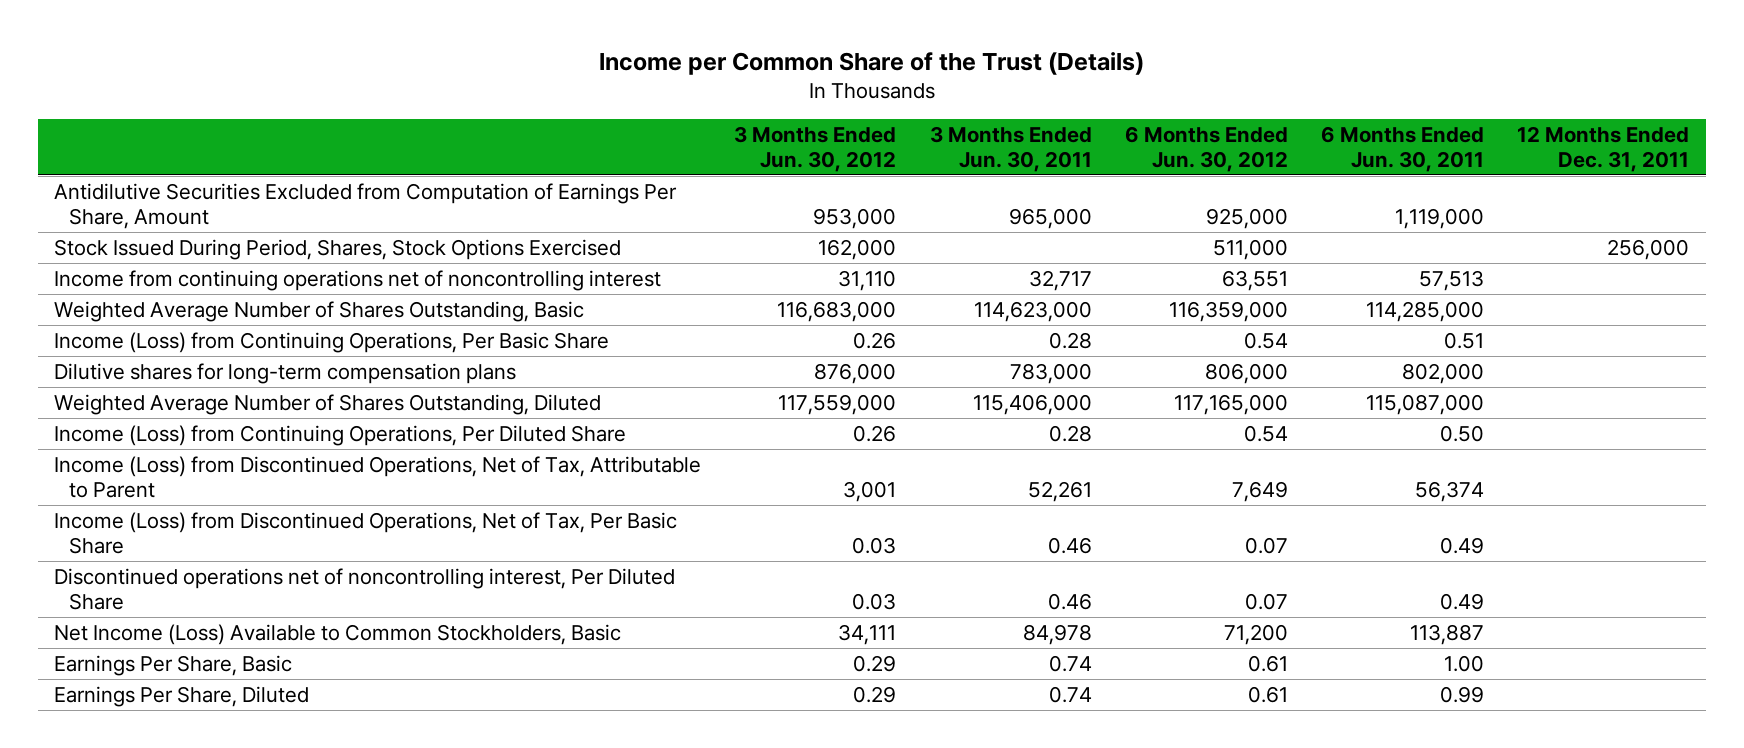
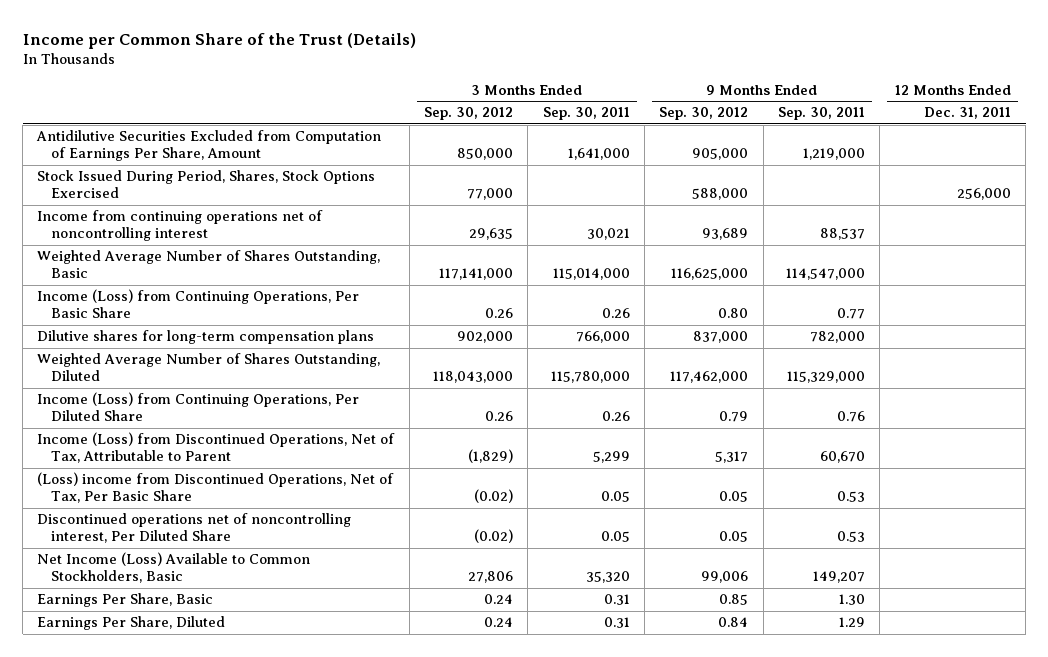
- | 3 Months Ended Jun. 30, 2012 | 3 Months Ended Jun. 30, 2011 | 6 Months Ended Jun. 30, 2012 | 6 Months Ended Jun. 30, 2011 | 12 Months Ended Dec. 31, 2011
+ | 3 Months Ended Sep. 30, 2012 | 3 Months Ended Sep. 30, 2011 | 9 Months Ended Sep. 30, 2012 | 9 Months Ended Sep. 30, 2011 | 12 Months Ended Dec. 31, 2011
- Income (Loss) from Discontinued Operations, Net of Tax, Per Basic Share | 0.03 | 0.46 | 0.07 | 0.49 |
+ (Loss) income from Discontinued Operations, Net of Tax, Per Basic Share | (0.02) | 0.05 | 0.05 | 0.53 |

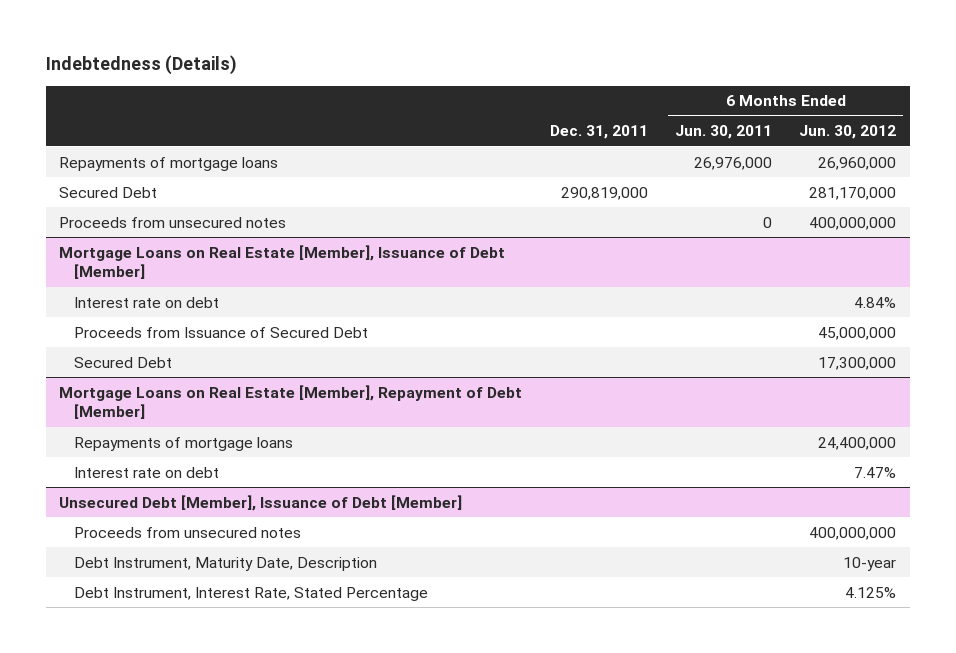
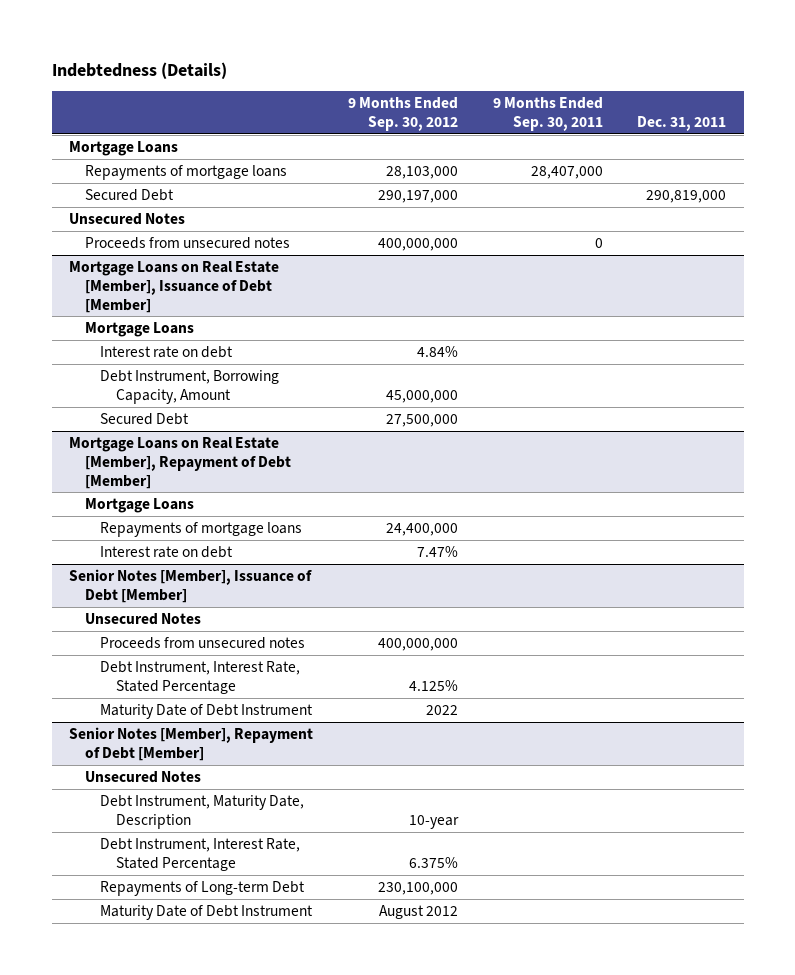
- | Dec. 31, 2011 | 6 Months Ended Jun. 30, 2011 | 6 Months Ended Jun. 30, 2012
+ | 9 Months Ended Sep. 30, 2012 | 9 Months Ended Sep. 30, 2011 | Dec. 31, 2011
+ Mortgage Loans
+ Unsecured Notes
@ Mortgage Loans on Real Estate [Member], Issuance of Debt [Member]
+ Mortgage Loans
- Proceeds from Issuance of Secured Debt | | | 45,000,000
+ Debt Instrument, Borrowing Capacity, Amount | 45,000,000 | |
@ Mortgage Loans on Real Estate [Member], Repayment of Debt [Member]
+ Mortgage Loans
- Unsecured Debt [Member], Issuance of Debt [Member]
+ Senior Notes [Member], Issuance of Debt [Member]
+ Unsecured Notes
- Debt Instrument, Maturity Date, Description | | | 10-year
+ Maturity Date of Debt Instrument | 2022 | |
+ Senior Notes [Member], Repayment of Debt [Member]
+ Unsecured Notes
+ Debt Instrument, Maturity Date, Description | 10-year | |
+ Debt Instrument, Interest Rate, Stated Percentage | 6.375% | |
+ Repayments of Long-term Debt | 230,100,000 | |
+ Maturity Date of Debt Instrument | August 2012 | |

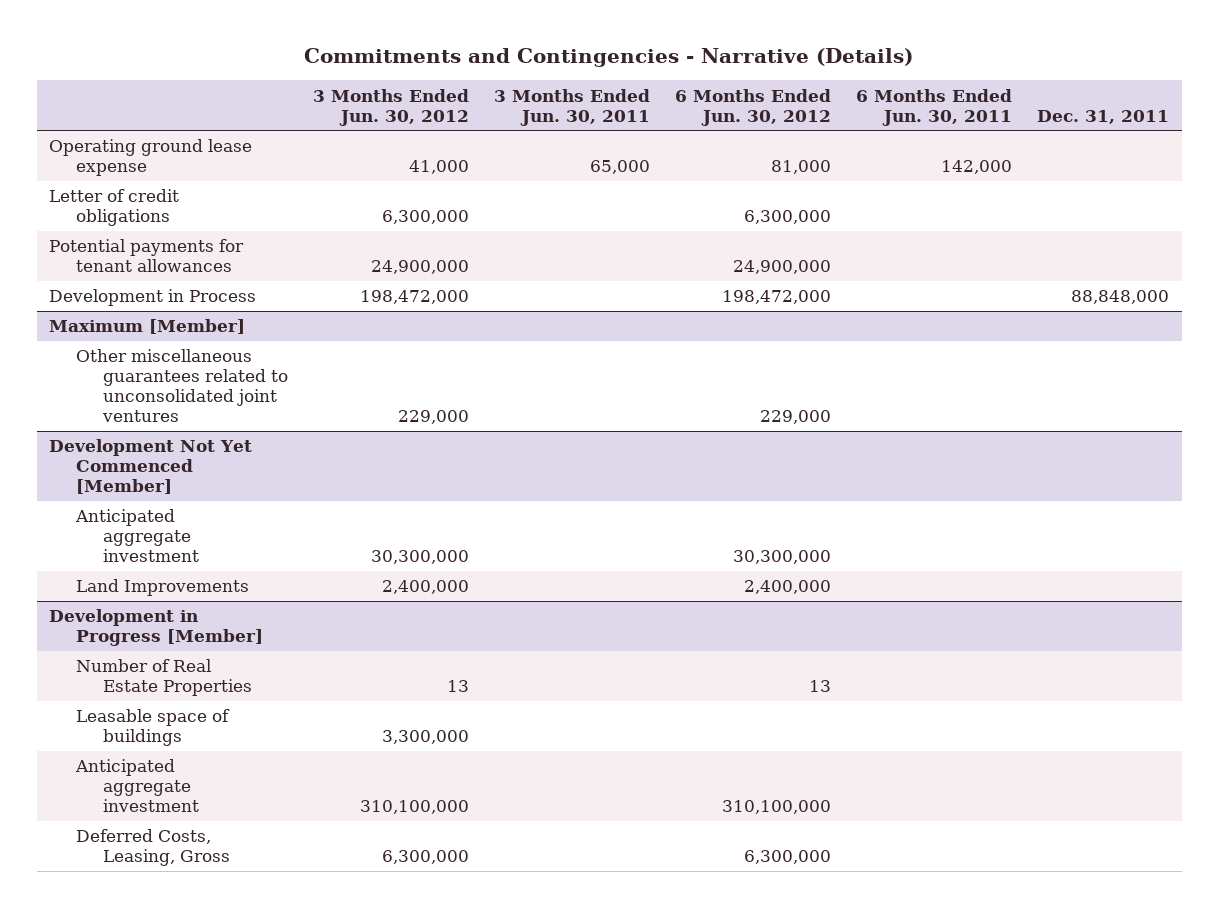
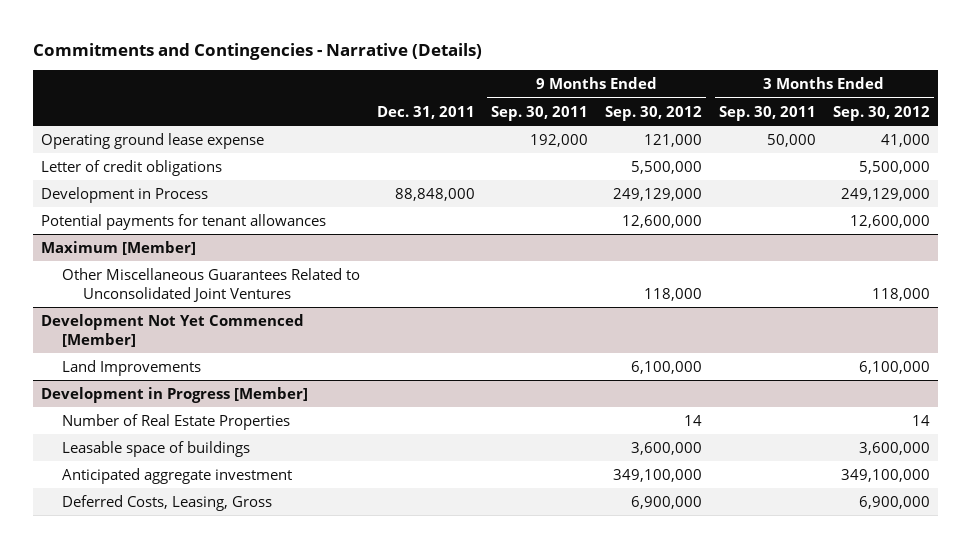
- | 3 Months Ended Jun. 30, 2012 | 3 Months Ended Jun. 30, 2011 | 6 Months Ended Jun. 30, 2012 | 6 Months Ended Jun. 30, 2011 | Dec. 31, 2011
+ | Dec. 31, 2011 | 9 Months Ended Sep. 30, 2011 | 9 Months Ended Sep. 30, 2012 | 3 Months Ended Sep. 30, 2011 | 3 Months Ended Sep. 30, 2012
moved down: Potential payments for tenant allowances | | | 12,600,000 | | 12,600,000
@ Maximum [Member]
- Other miscellaneous guarantees related to unconsolidated joint ventures | 229,000 | | 229,000 | |
+ Other Miscellaneous Guarantees Related to Unconsolidated Joint Ventures | | | 118,000 | | 118,000
@ Development Not Yet Commenced [Member]
- Anticipated aggregate investment | 30,300,000 | | 30,300,000 | |

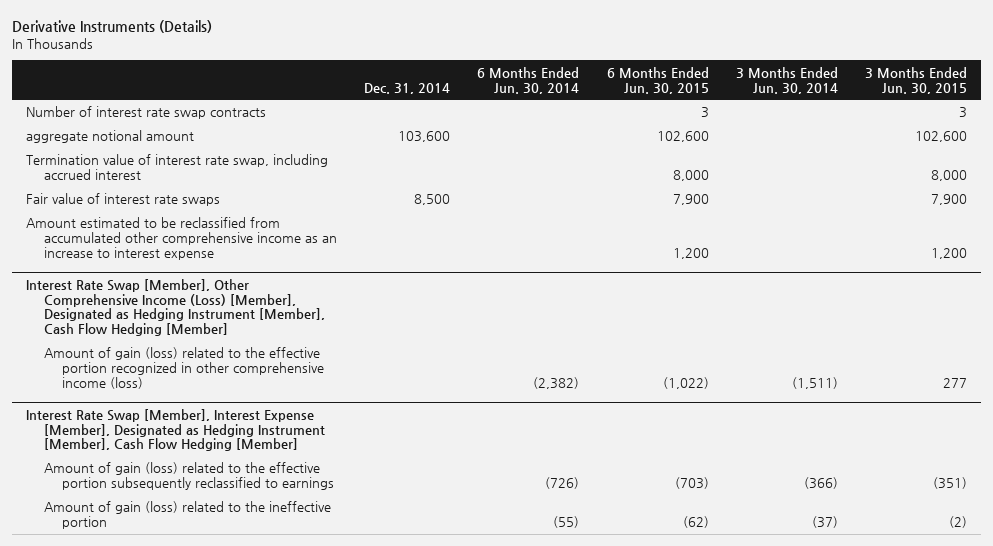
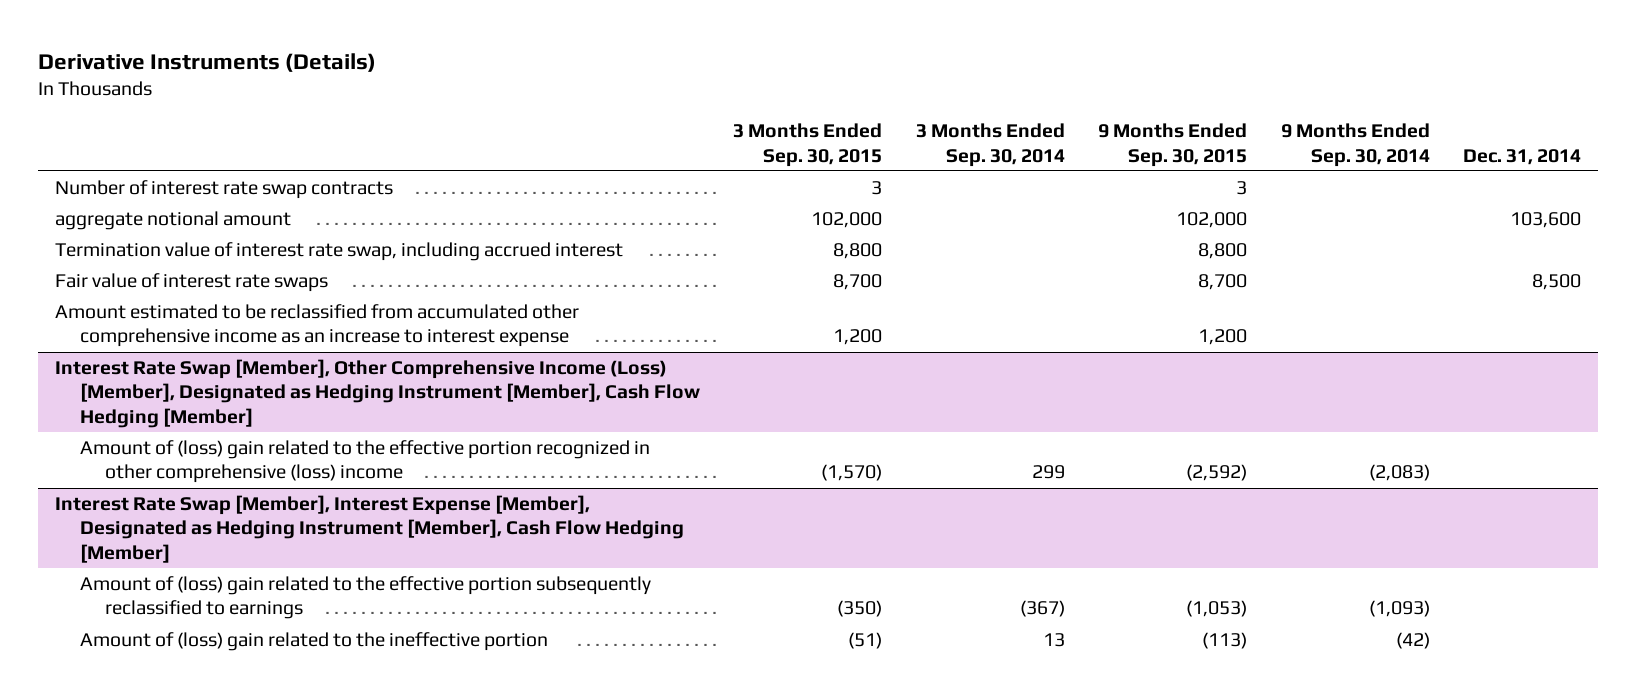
- | Dec. 31, 2014 | 6 Months Ended Jun. 30, 2014 | 6 Months Ended Jun. 30, 2015 | 3 Months Ended Jun. 30, 2014 | 3 Months Ended Jun. 30, 2015
+ | 3 Months Ended Sep. 30, 2015 | 3 Months Ended Sep. 30, 2014 | 9 Months Ended Sep. 30, 2015 | 9 Months Ended Sep. 30, 2014 | Dec. 31, 2014
@ Interest Rate Swap [Member], Other Comprehensive Income (Loss) [Member], Designated as Hedging Instrument [Member], Cash Flow Hedging [Member]
- Amount of gain (loss) related to the effective portion recognized in other comprehensive income (loss) | | (2,382) | (1,022) | (1,511) | 277
+ Amount of (loss) gain related to the effective portion recognized in other comprehensive (loss) income | (1,570) | 299 | (2,592) | (2,083) |
@ Interest Rate Swap [Member], Interest Expense [Member], Designated as Hedging Instrument [Member], Cash Flow Hedging [Member]
- Amount of gain (loss) related to the effective portion subsequently reclassified to earnings | | (726) | (703) | (366) | (351)
- Amount of gain (loss) related to the ineffective portion | | (55) | (62) | (37) | (2)
+ Amount of (loss) gain related to the effective portion subsequently reclassified to earnings | (350) | (367) | (1,053) | (1,093) |
+ Amount of (loss) gain related to the ineffective portion | (51) | 13 | (113) | (42) |

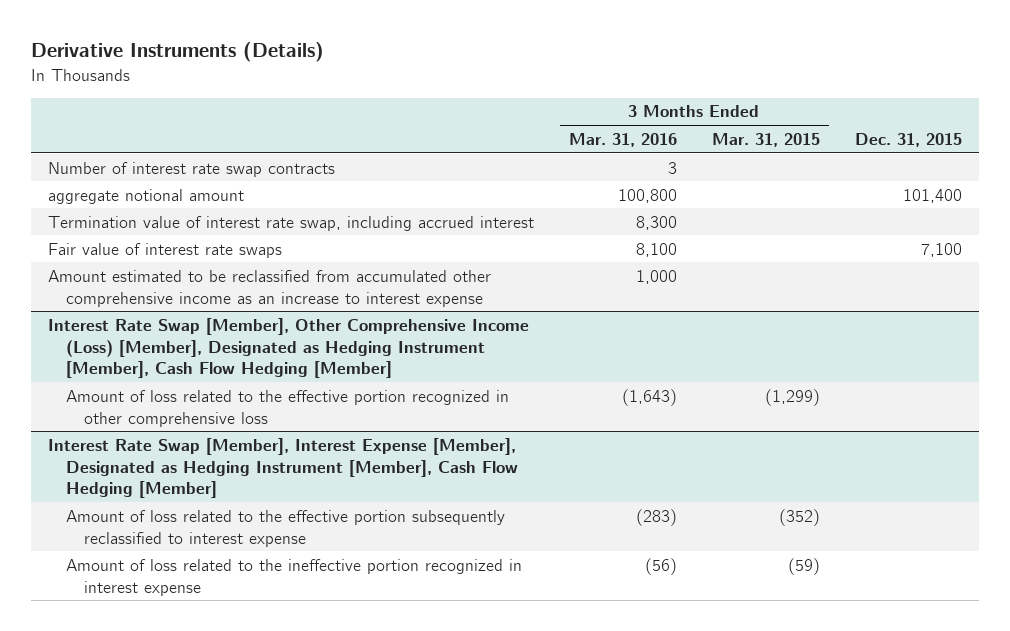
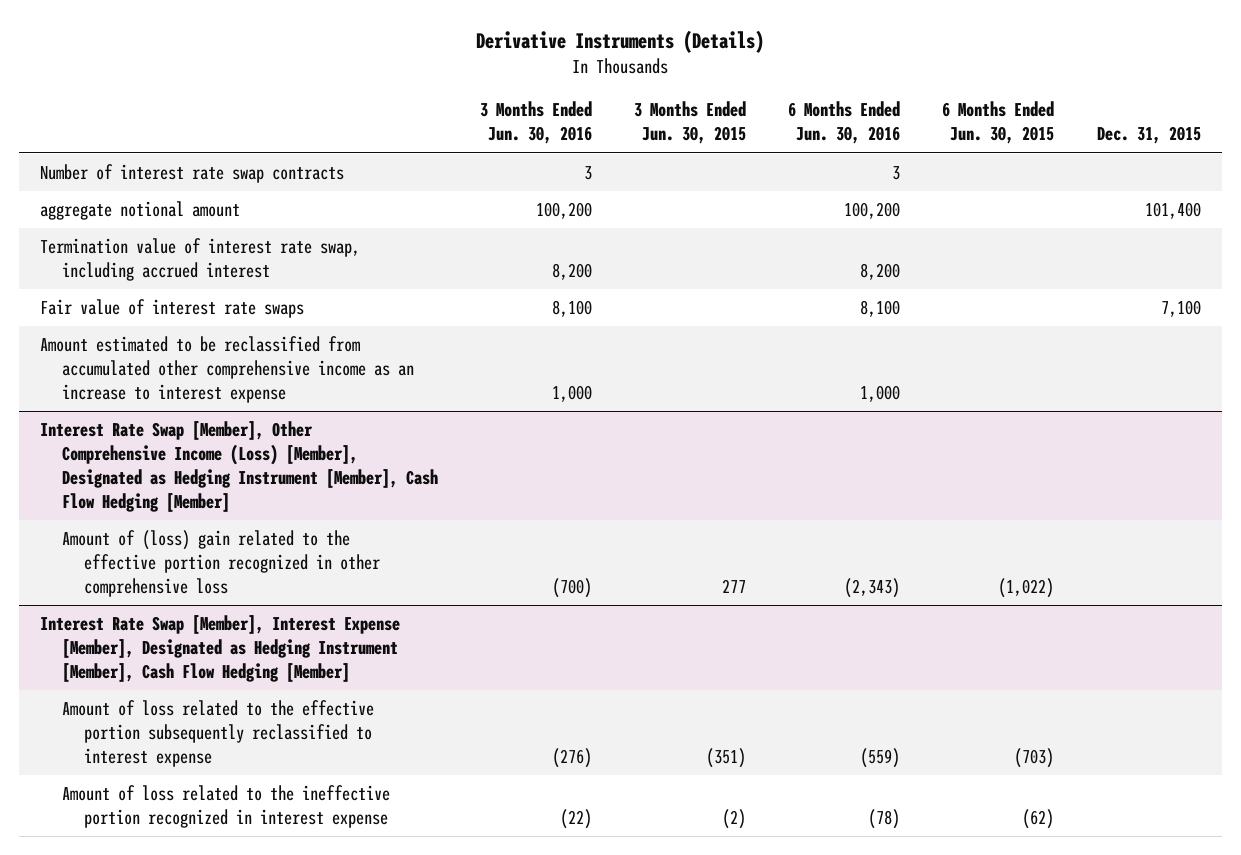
- | 3 Months Ended Mar. 31, 2016 | 3 Months Ended Mar. 31, 2015 | Dec. 31, 2015
+ | 3 Months Ended Jun. 30, 2016 | 3 Months Ended Jun. 30, 2015 | 6 Months Ended Jun. 30, 2016 | 6 Months Ended Jun. 30, 2015 | Dec. 31, 2015
@ Interest Rate Swap [Member], Other Comprehensive Income (Loss) [Member], Designated as Hedging Instrument [Member], Cash Flow Hedging [Member]
- Amount of loss related to the effective portion recognized in other comprehensive loss | (1,643) | (1,299) |
+ Amount of (loss) gain related to the effective portion recognized in other comprehensive loss | (700) | 277 | (2,343) | (1,022) |

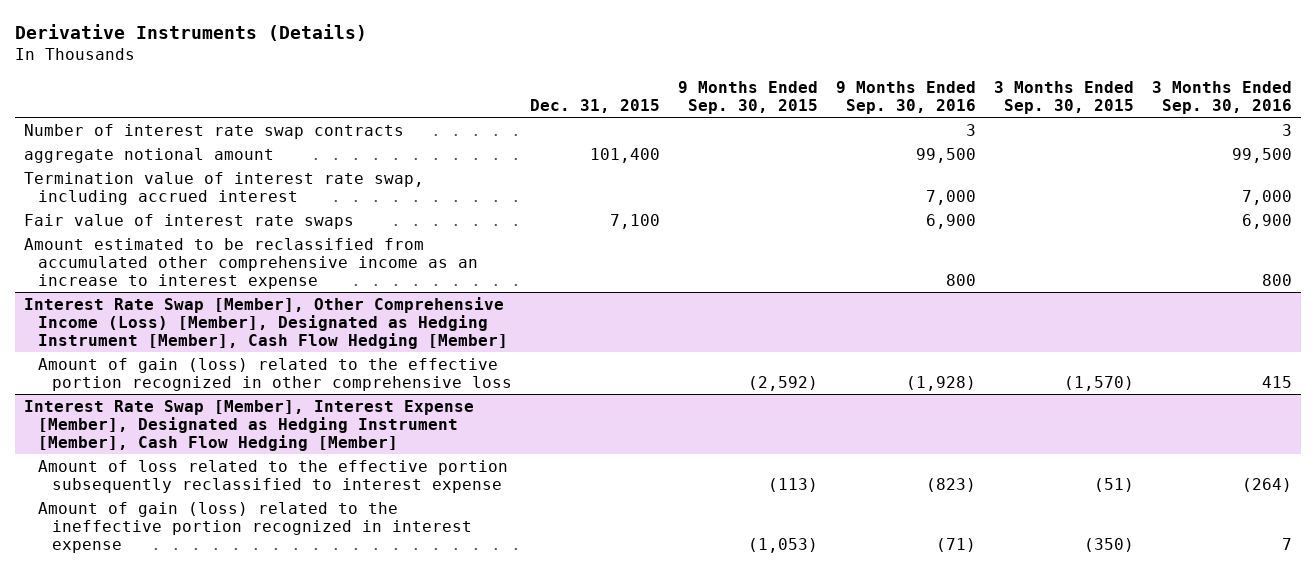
- | 3 Months Ended Jun. 30, 2016 | 3 Months Ended Jun. 30, 2015 | 6 Months Ended Jun. 30, 2016 | 6 Months Ended Jun. 30, 2015 | Dec. 31, 2015
+ | Dec. 31, 2015 | 9 Months Ended Sep. 30, 2015 | 9 Months Ended Sep. 30, 2016 | 3 Months Ended Sep. 30, 2015 | 3 Months Ended Sep. 30, 2016
@ Interest Rate Swap [Member], Other Comprehensive Income (Loss) [Member], Designated as Hedging Instrument [Member], Cash Flow Hedging [Member]
- Amount of (loss) gain related to the effective portion recognized in other comprehensive loss | (700) | 277 | (2,343) | (1,022) |
+ Amount of gain (loss) related to the effective portion recognized in other comprehensive loss | | (2,592) | (1,928) | (1,570) | 415
@ Interest Rate Swap [Member], Interest Expense [Member], Designated as Hedging Instrument [Member], Cash Flow Hedging [Member]
- Amount of loss related to the ineffective portion recognized in interest expense | (22) | (2) | (78) | (62) |
+ Amount of gain (loss) related to the ineffective portion recognized in interest expense | | (1,053) | (71) | (350) | 7

